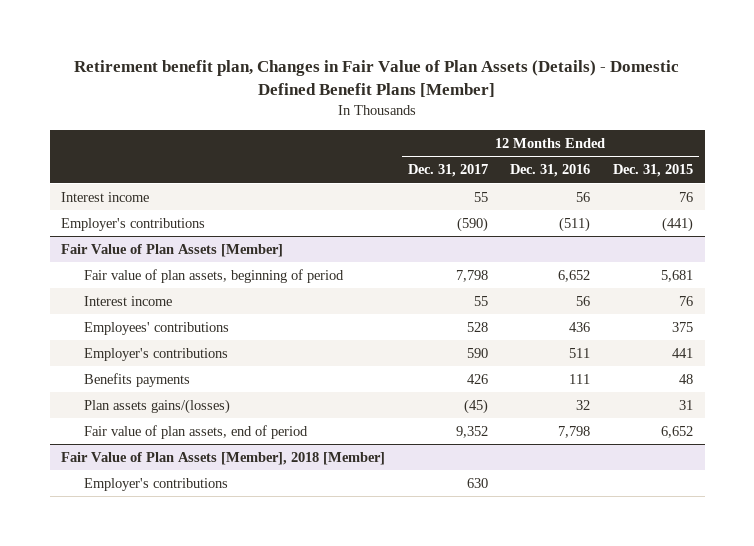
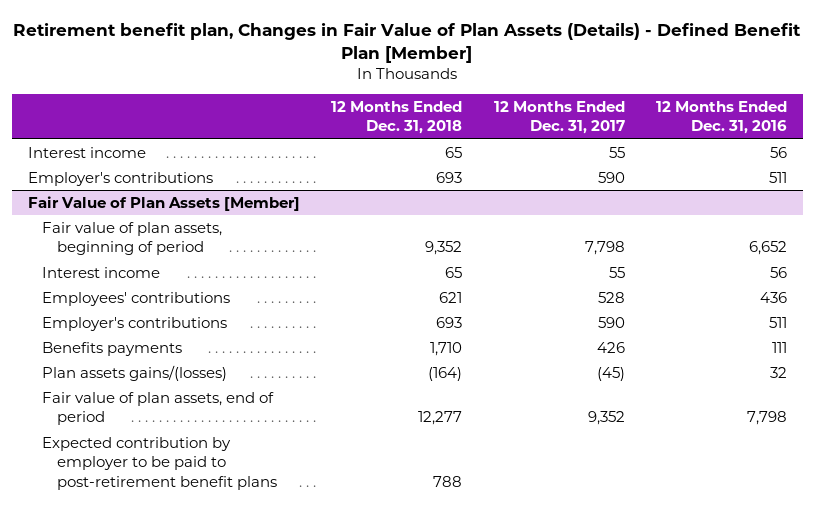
- Retirement benefit plan, Changes in Fair Value of Plan Assets (Details) - Domestic Defined Benefit Plans [Member]
+ Retirement benefit plan, Changes in Fair Value of Plan Assets (Details) - Defined Benefit Plan [Member]
- | 12 Months Ended Dec. 31, 2017 | 12 Months Ended Dec. 31, 2016 | 12 Months Ended Dec. 31, 2015
+ | 12 Months Ended Dec. 31, 2018 | 12 Months Ended Dec. 31, 2017 | 12 Months Ended Dec. 31, 2016
- Employer's contributions | (590) | (511) | (441)
+ Employer's contributions | 693 | 590 | 511
- Fair Value of Plan Assets [Member], 2018 [Member]
- Employer's contributions | 630 | |
@ Fair Value of Plan Assets [Member]
+ Expected contribution by employer to be paid to post-retirement benefit plans | 788 | |

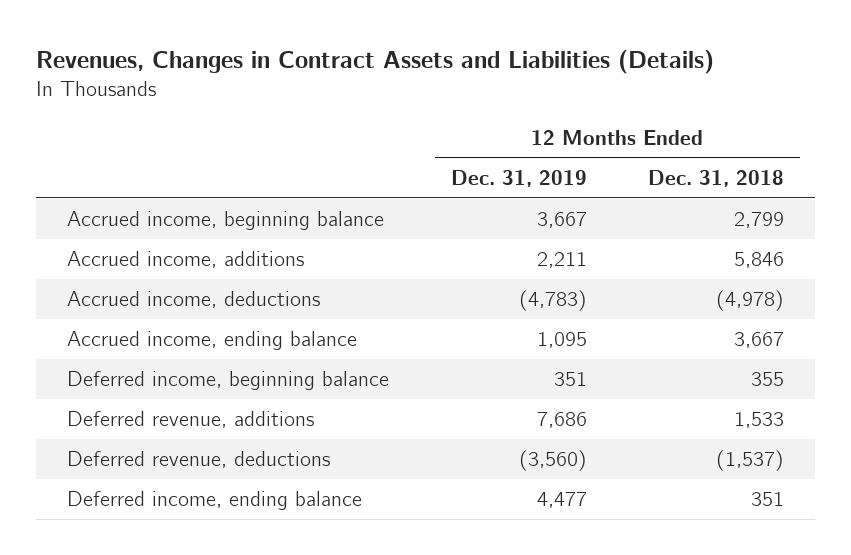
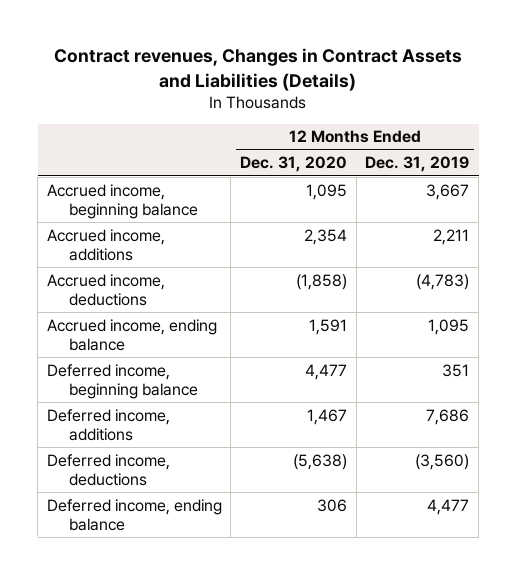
- Revenues, Changes in Contract Assets and Liabilities (Details)
+ Contract revenues, Changes in Contract Assets and Liabilities (Details)
- | 12 Months Ended Dec. 31, 2019 | 12 Months Ended Dec. 31, 2018
+ | 12 Months Ended Dec. 31, 2020 | 12 Months Ended Dec. 31, 2019
- Deferred revenue, additions | 7,686 | 1,533
- Deferred revenue, deductions | (3,560) | (1,537)
+ Deferred income, additions | 1,467 | 7,686
+ Deferred income, deductions | (5,638) | (3,560)

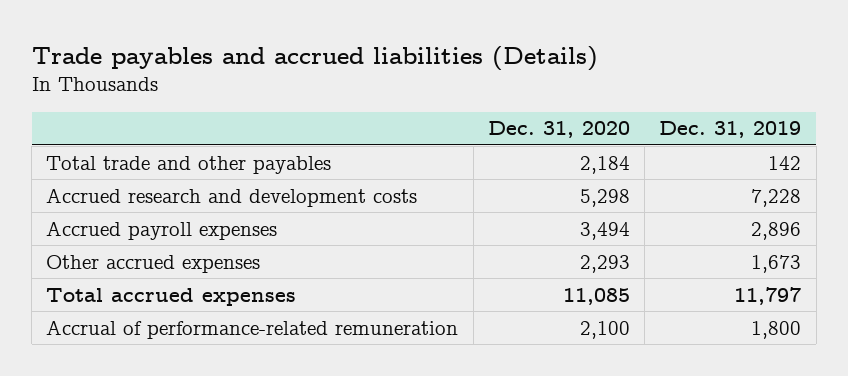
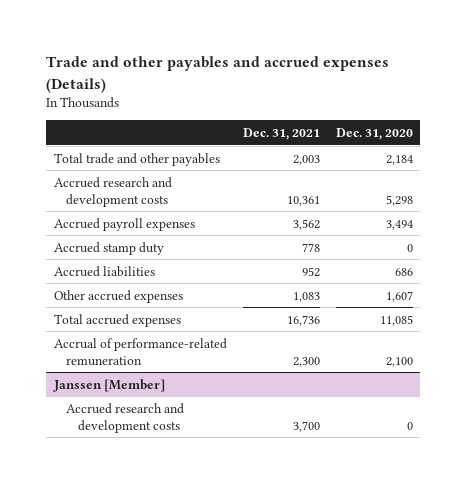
- Trade payables and accrued liabilities (Details)
+ Trade and other payables and accrued expenses (Details)
- | Dec. 31, 2020 | Dec. 31, 2019
+ | Dec. 31, 2021 | Dec. 31, 2020
- Other accrued expenses | 2,293 | 1,673
+ Accrued stamp duty | 778 | 0
+ Accrued liabilities | 952 | 686
+ Other accrued expenses | 1,083 | 1,607
+ Janssen [Member]
+ Accrued research and development costs | 3,700 | 0

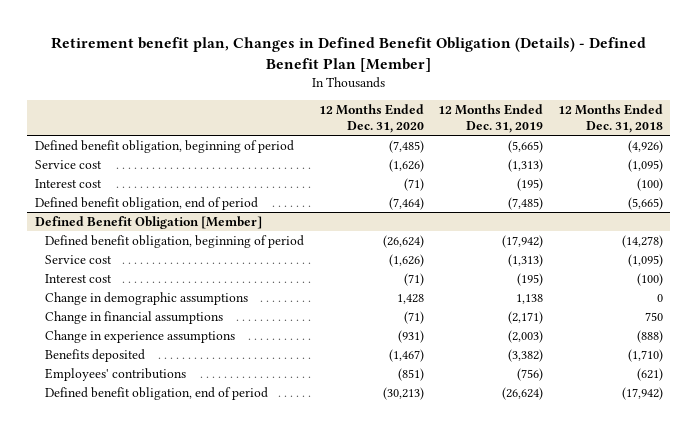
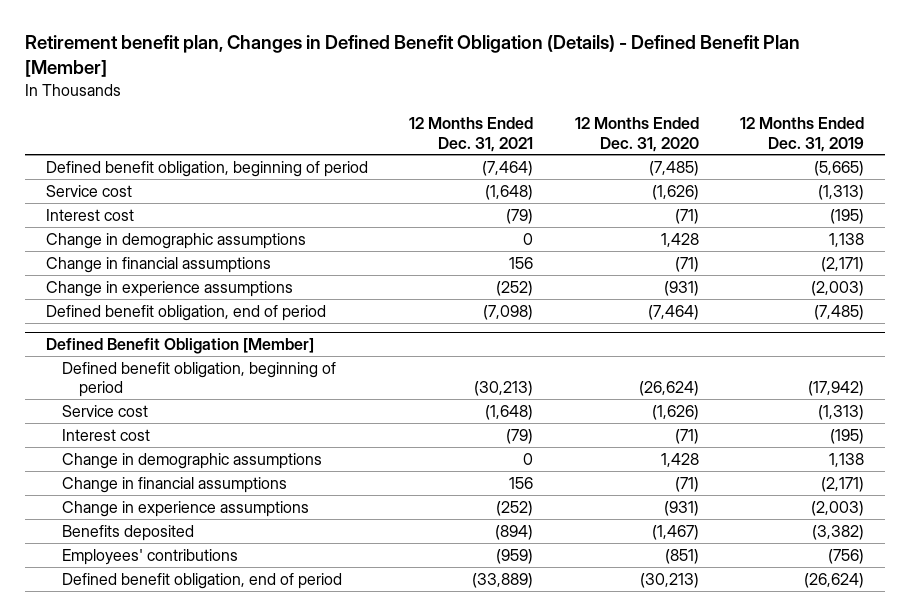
- | 12 Months Ended Dec. 31, 2020 | 12 Months Ended Dec. 31, 2019 | 12 Months Ended Dec. 31, 2018
+ | 12 Months Ended Dec. 31, 2021 | 12 Months Ended Dec. 31, 2020 | 12 Months Ended Dec. 31, 2019
+ Change in demographic assumptions | 0 | 1,428 | 1,138
+ Change in financial assumptions | 156 | (71) | (2,171)
+ Change in experience assumptions | (252) | (931) | (2,003)

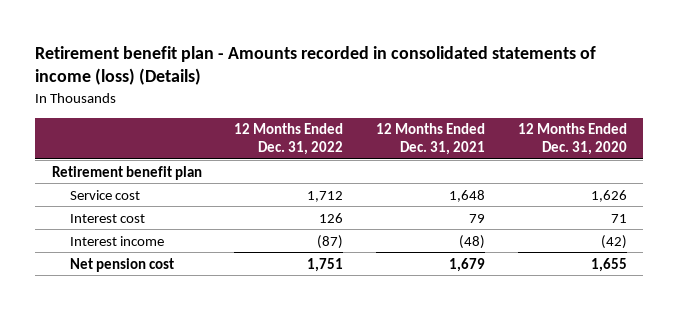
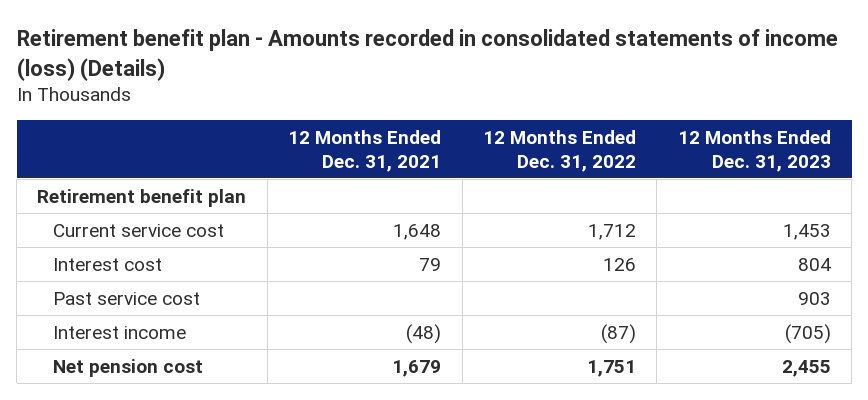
- | 12 Months Ended Dec. 31, 2022 | 12 Months Ended Dec. 31, 2021 | 12 Months Ended Dec. 31, 2020
+ | 12 Months Ended Dec. 31, 2021 | 12 Months Ended Dec. 31, 2022 | 12 Months Ended Dec. 31, 2023
- Service cost | 1,712 | 1,648 | 1,626
+ Current service cost | 1,648 | 1,712 | 1,453
+ Past service cost | | | 903

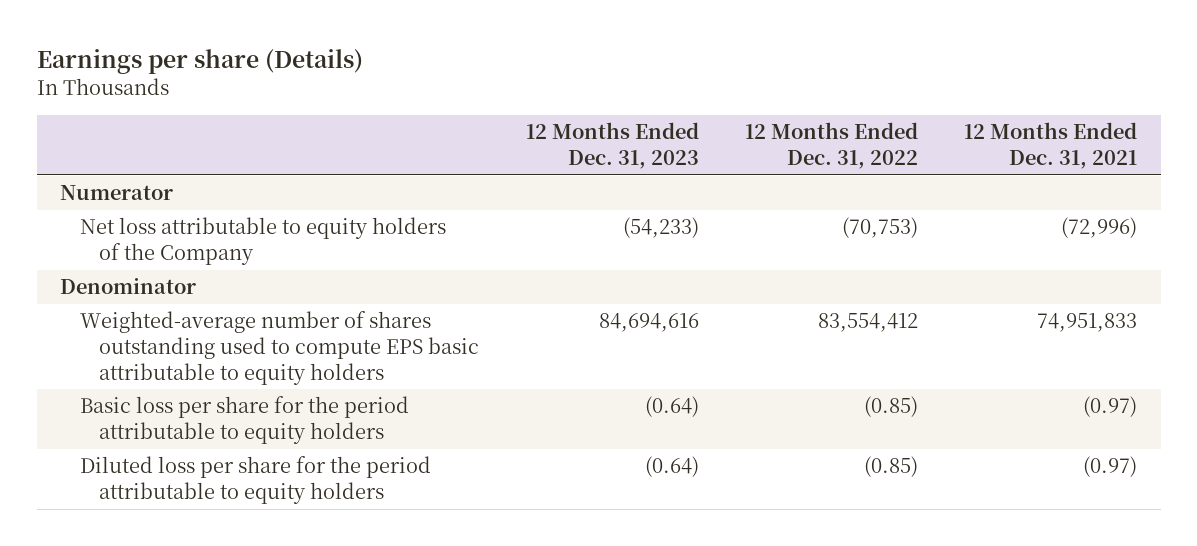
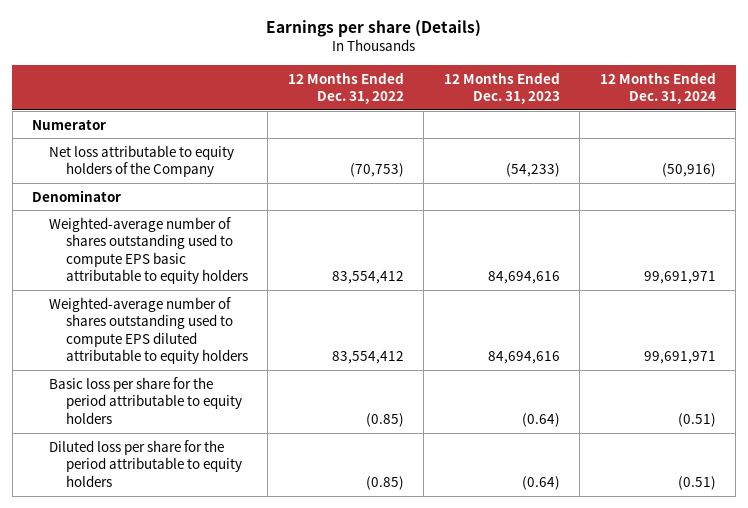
- | 12 Months Ended Dec. 31, 2023 | 12 Months Ended Dec. 31, 2022 | 12 Months Ended Dec. 31, 2021
+ | 12 Months Ended Dec. 31, 2022 | 12 Months Ended Dec. 31, 2023 | 12 Months Ended Dec. 31, 2024
+ Weighted-average number of shares outstanding used to compute EPS diluted attributable to equity holders | 83,554,412 | 84,694,616 | 99,691,971

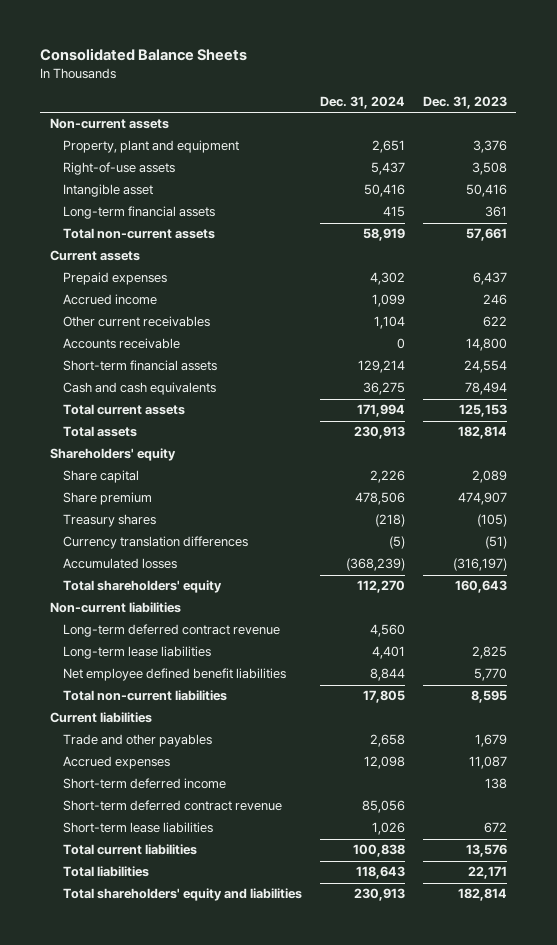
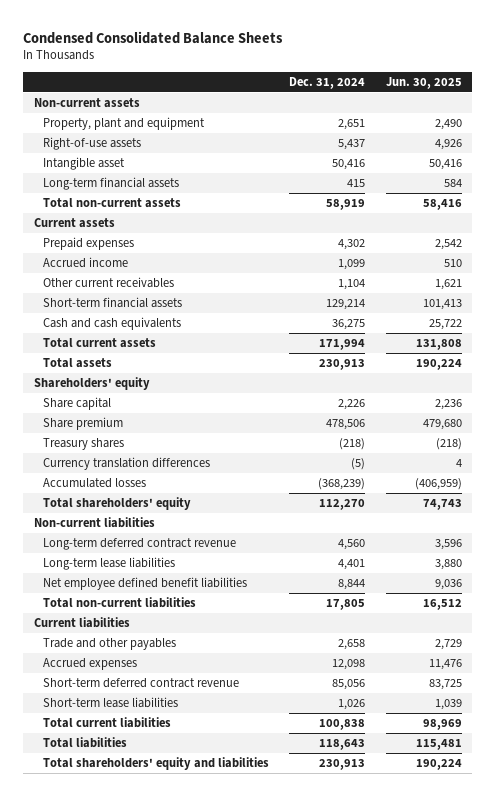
- Consolidated Balance Sheets
+ Condensed Consolidated Balance Sheets
- | Dec. 31, 2024 | Dec. 31, 2023
+ | Dec. 31, 2024 | Jun. 30, 2025
- Accounts receivable | 0 | 14,800
- Short-term deferred income | | 138

